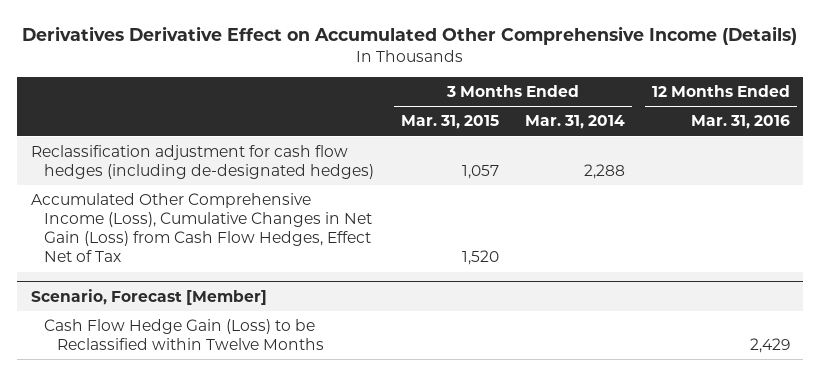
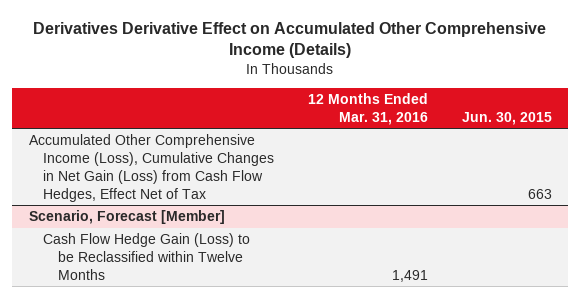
- | 3 Months Ended Mar. 31, 2015 | 3 Months Ended Mar. 31, 2014 | 12 Months Ended Mar. 31, 2016
+ | 12 Months Ended Mar. 31, 2016 | Jun. 30, 2015
- Reclassification adjustment for cash flow hedges (including de-designated hedges) | 1,057 | 2,288 |
@ Scenario, Forecast [Member]
- Cash Flow Hedge Gain (Loss) to be Reclassified within Twelve Months | | | 2,429
+ Cash Flow Hedge Gain (Loss) to be Reclassified within Twelve Months | 1,491 |

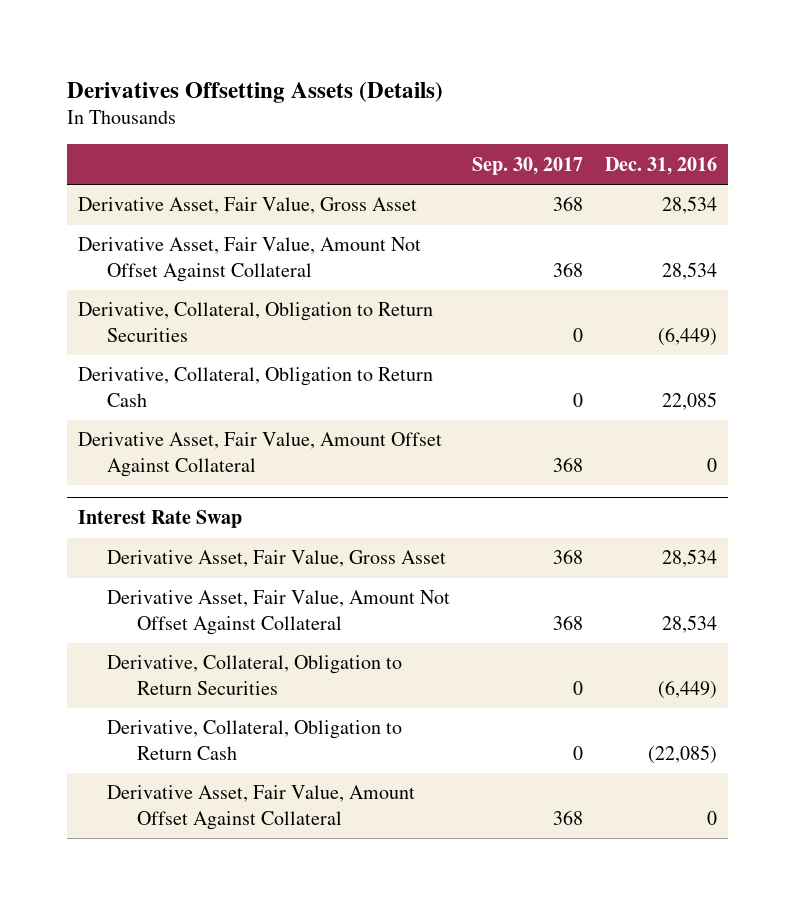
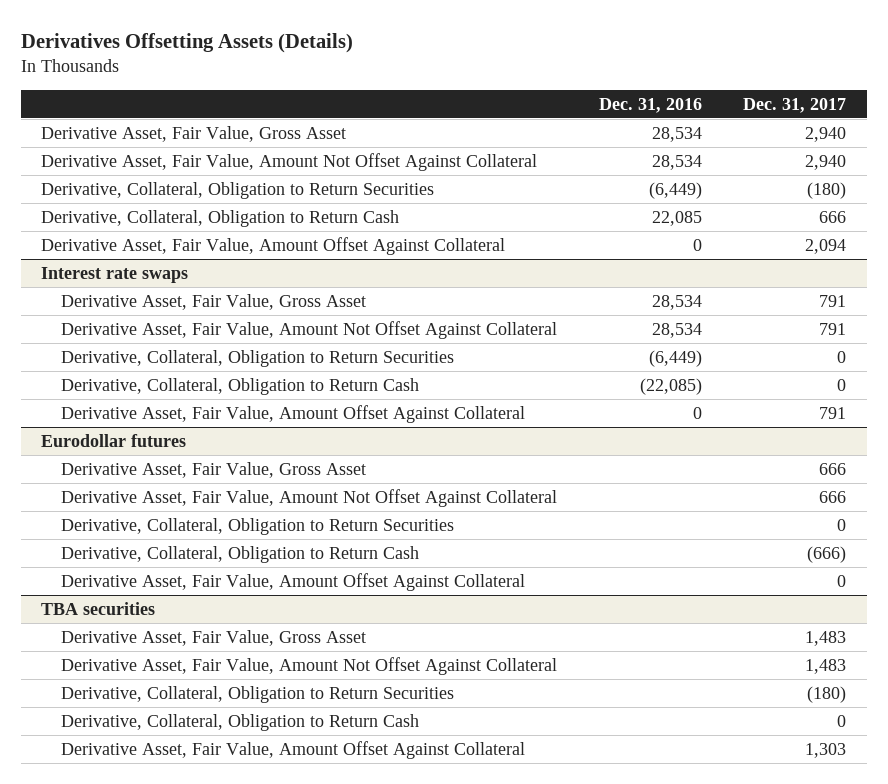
- | Sep. 30, 2017 | Dec. 31, 2016
+ | Dec. 31, 2016 | Dec. 31, 2017
- Interest Rate Swap
+ Interest rate swaps
+ Eurodollar futures
+ Derivative Asset, Fair Value, Gross Asset | | 666
+ Derivative Asset, Fair Value, Amount Not Offset Against Collateral | | 666
+ Derivative, Collateral, Obligation to Return Securities | | 0
+ Derivative, Collateral, Obligation to Return Cash | | (666)
+ Derivative Asset, Fair Value, Amount Offset Against Collateral | | 0
+ TBA securities
+ Derivative Asset, Fair Value, Gross Asset | | 1,483
+ Derivative Asset, Fair Value, Amount Not Offset Against Collateral | | 1,483
+ Derivative, Collateral, Obligation to Return Securities | | (180)
+ Derivative, Collateral, Obligation to Return Cash | | 0
+ Derivative Asset, Fair Value, Amount Offset Against Collateral | | 1,303

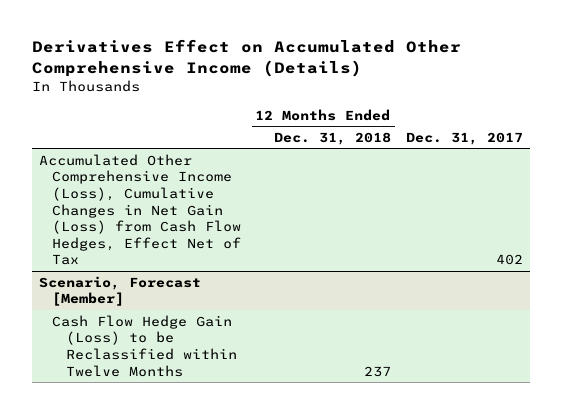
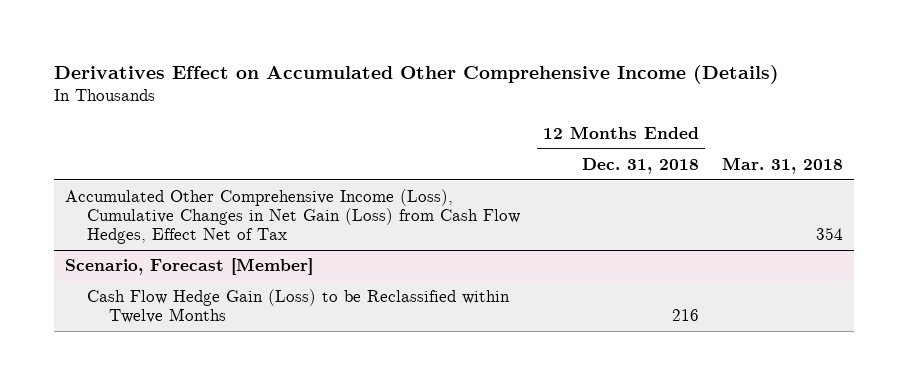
- | 12 Months Ended Dec. 31, 2018 | Dec. 31, 2017
+ | 12 Months Ended Dec. 31, 2018 | Mar. 31, 2018
@ Scenario, Forecast [Member]
- Cash Flow Hedge Gain (Loss) to be Reclassified within Twelve Months | 237 |
+ Cash Flow Hedge Gain (Loss) to be Reclassified within Twelve Months | 216 |

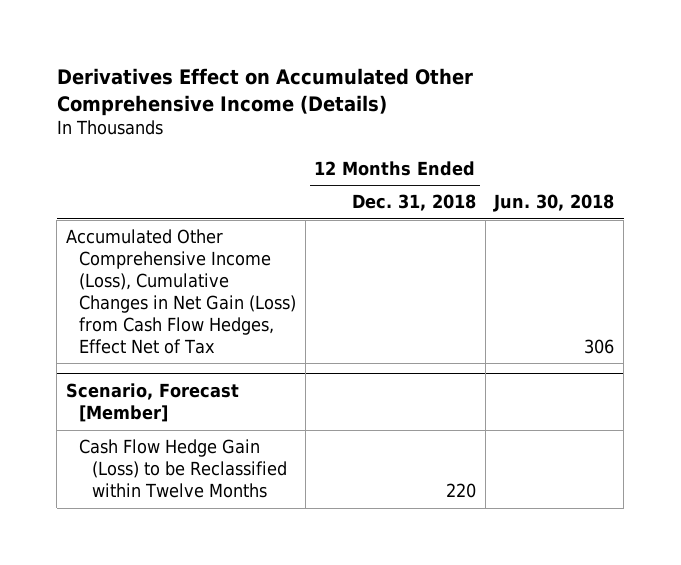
- | 12 Months Ended Dec. 31, 2018 | Mar. 31, 2018
+ | 12 Months Ended Dec. 31, 2018 | Jun. 30, 2018
@ Scenario, Forecast [Member]
- Cash Flow Hedge Gain (Loss) to be Reclassified within Twelve Months | 216 |
+ Cash Flow Hedge Gain (Loss) to be Reclassified within Twelve Months | 220 |

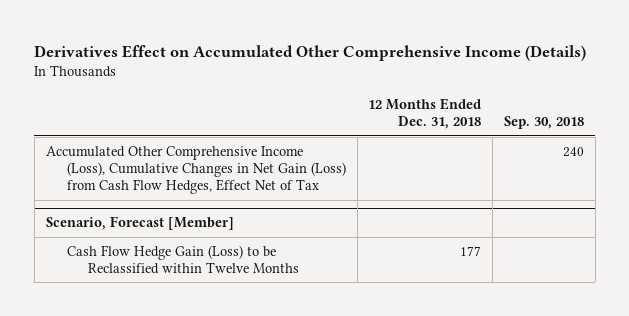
- | 12 Months Ended Dec. 31, 2018 | Jun. 30, 2018
+ | 12 Months Ended Dec. 31, 2018 | Sep. 30, 2018
@ Scenario, Forecast [Member]
- Cash Flow Hedge Gain (Loss) to be Reclassified within Twelve Months | 220 |
+ Cash Flow Hedge Gain (Loss) to be Reclassified within Twelve Months | 177 |

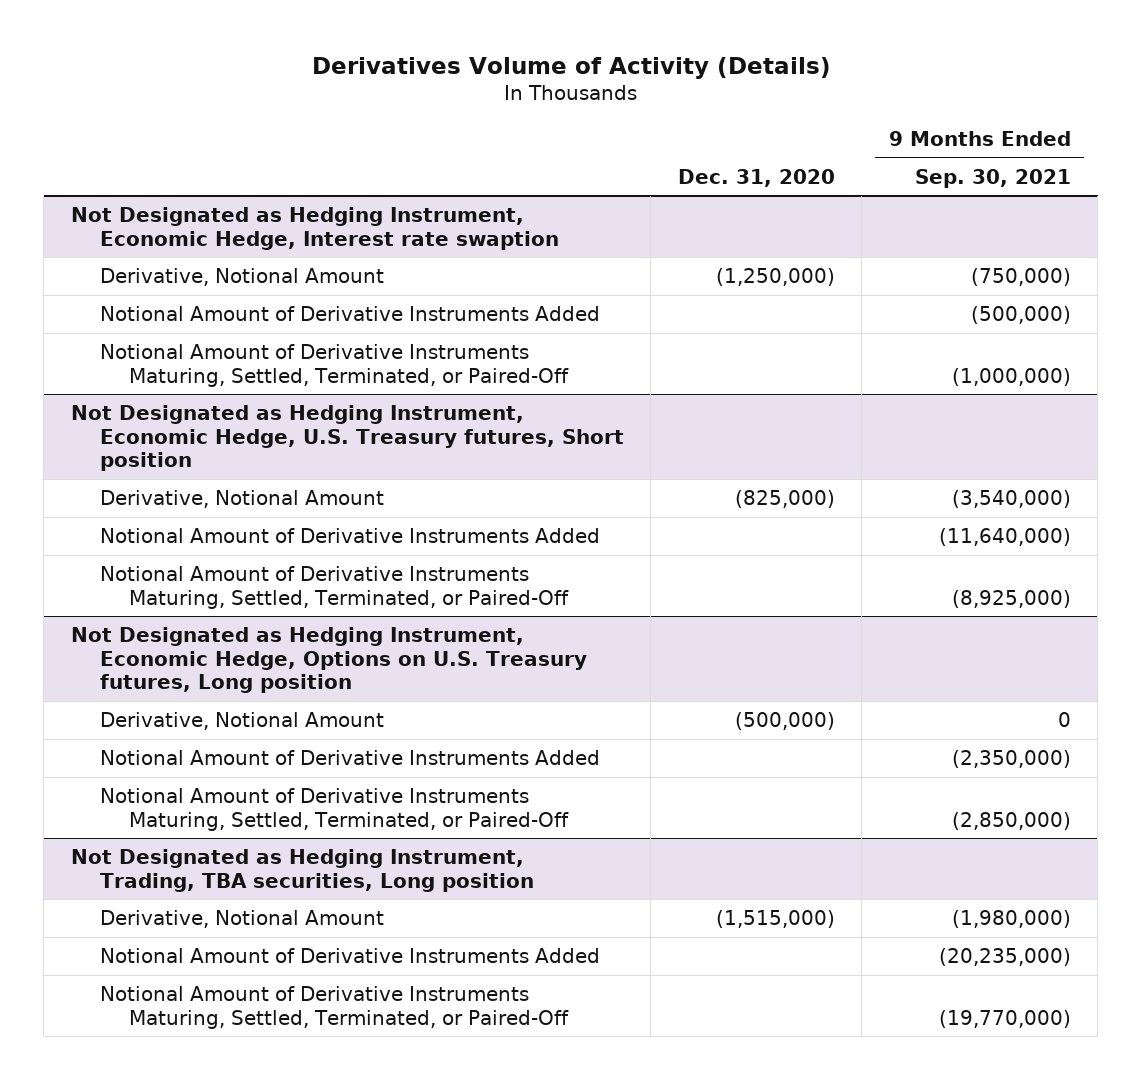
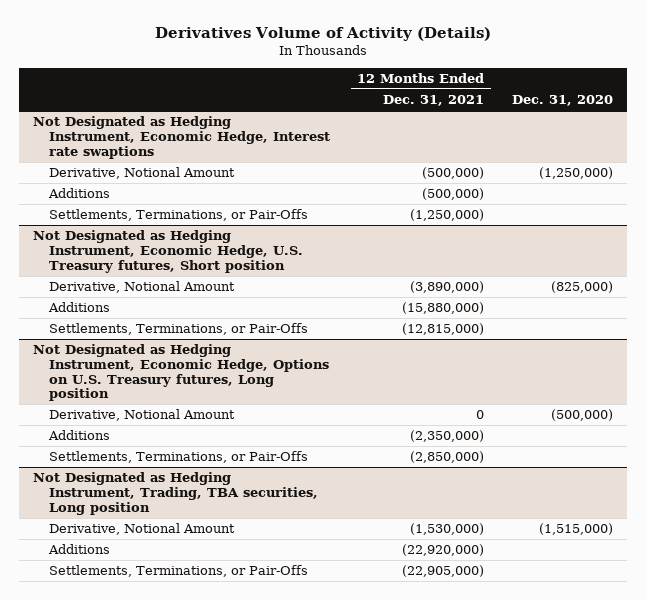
- | Dec. 31, 2020 | 9 Months Ended Sep. 30, 2021
+ | 12 Months Ended Dec. 31, 2021 | Dec. 31, 2020
- Not Designated as Hedging Instrument, Economic Hedge, Interest rate swaption
+ Not Designated as Hedging Instrument, Economic Hedge, Interest rate swaptions
- Notional Amount of Derivative Instruments Added | | (500,000)
- Notional Amount of Derivative Instruments Maturing, Settled, Terminated, or Paired-Off | | (1,000,000)
+ Additions | (500,000) |
+ Settlements, Terminations, or Pair-Offs | (1,250,000) |
@ Not Designated as Hedging Instrument, Economic Hedge, U.S. Treasury futures, Short position
- Notional Amount of Derivative Instruments Added | | (11,640,000)
- Notional Amount of Derivative Instruments Maturing, Settled, Terminated, or Paired-Off | | (8,925,000)
+ Additions | (15,880,000) |
+ Settlements, Terminations, or Pair-Offs | (12,815,000) |
@ Not Designated as Hedging Instrument, Economic Hedge, Options on U.S. Treasury futures, Long position
- Notional Amount of Derivative Instruments Added | | (2,350,000)
- Notional Amount of Derivative Instruments Maturing, Settled, Terminated, or Paired-Off | | (2,850,000)
+ Additions | (2,350,000) |
+ Settlements, Terminations, or Pair-Offs | (2,850,000) |
@ Not Designated as Hedging Instrument, Trading, TBA securities, Long position
- Notional Amount of Derivative Instruments Added | | (20,235,000)
- Notional Amount of Derivative Instruments Maturing, Settled, Terminated, or Paired-Off | | (19,770,000)
+ Additions | (22,920,000) |
+ Settlements, Terminations, or Pair-Offs | (22,905,000) |

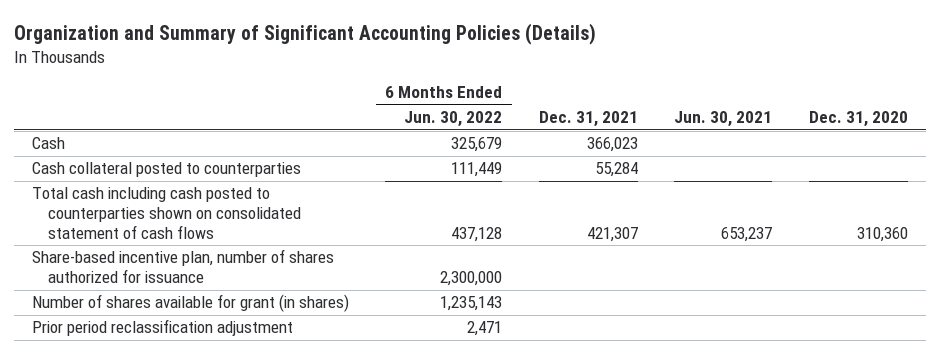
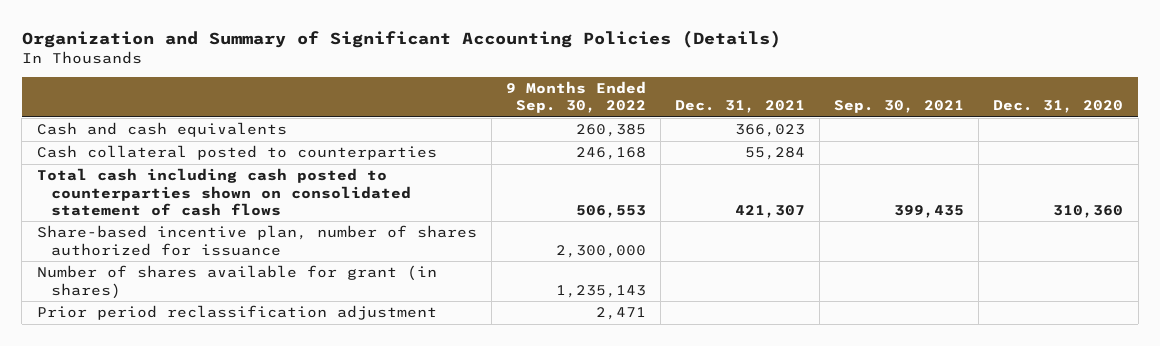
- | 6 Months Ended Jun. 30, 2022 | Dec. 31, 2021 | Jun. 30, 2021 | Dec. 31, 2020
+ | 9 Months Ended Sep. 30, 2022 | Dec. 31, 2021 | Sep. 30, 2021 | Dec. 31, 2020
- Cash | 325,679 | 366,023 | |
+ Cash and cash equivalents | 260,385 | 366,023 | |

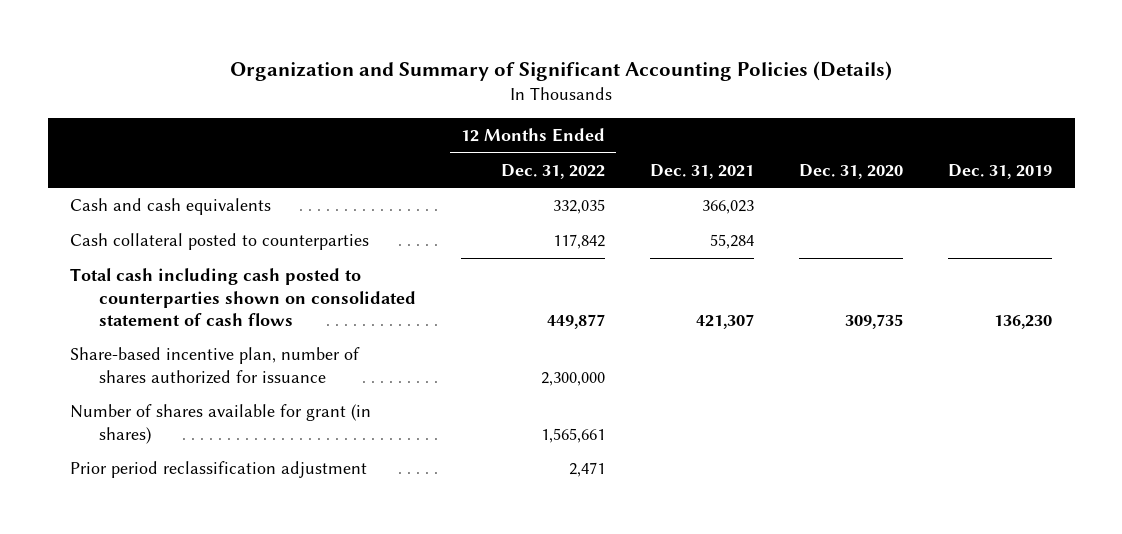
- | 9 Months Ended Sep. 30, 2022 | Dec. 31, 2021 | Sep. 30, 2021 | Dec. 31, 2020
+ | 12 Months Ended Dec. 31, 2022 | Dec. 31, 2021 | Dec. 31, 2020 | Dec. 31, 2019
- Total cash including cash posted to counterparties shown on consolidated statement of cash flows | 506,553 | 421,307 | 399,435 | 310,360
+ Total cash including cash posted to counterparties shown on consolidated statement of cash flows | 449,877 | 421,307 | 309,735 | 136,230

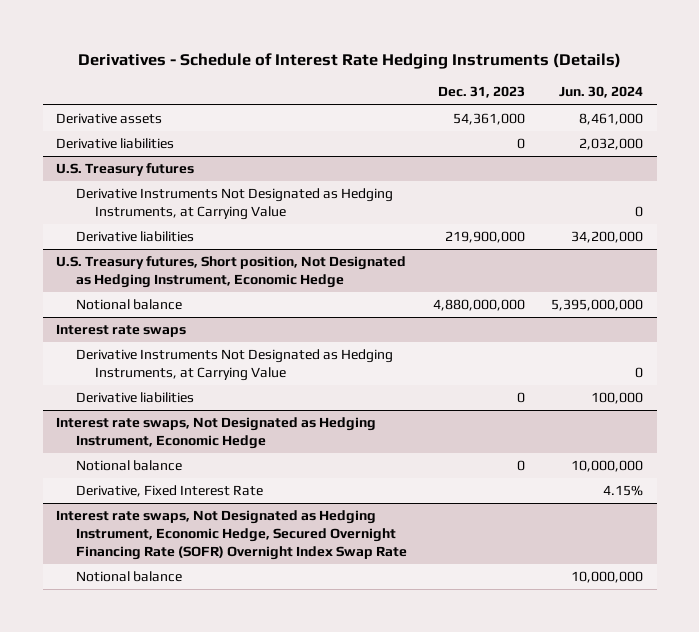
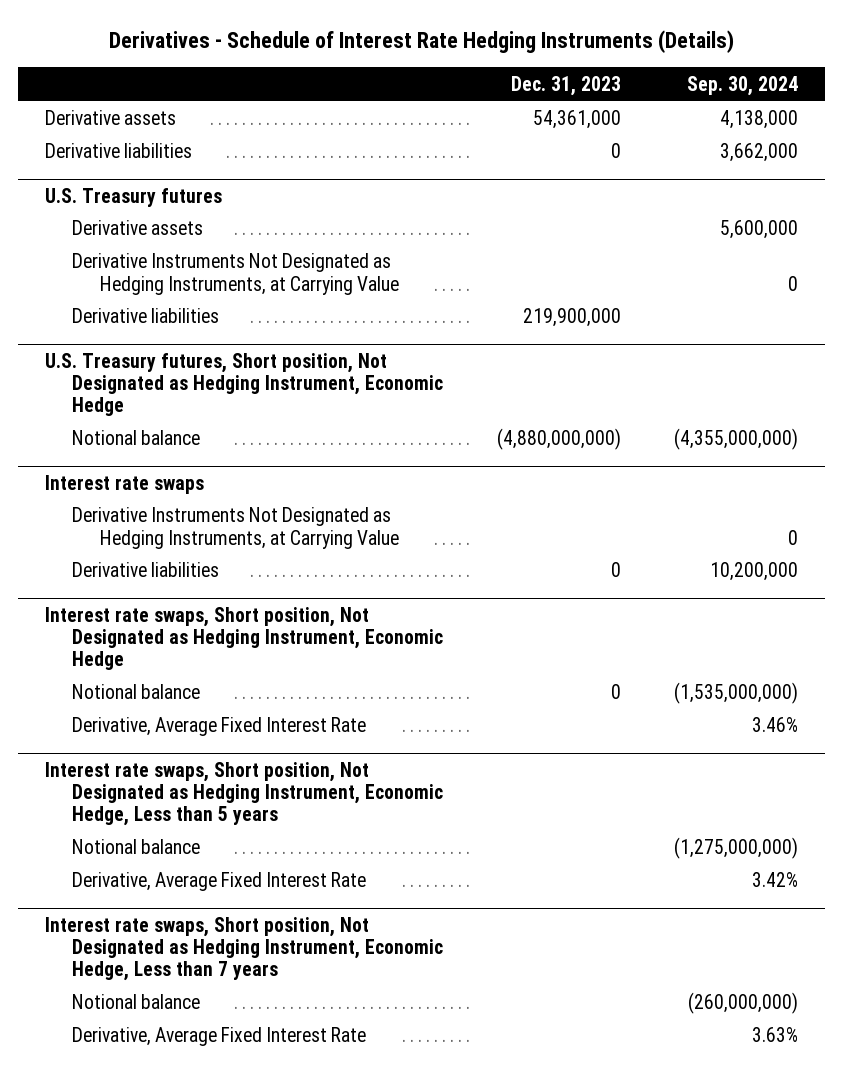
- | Dec. 31, 2023 | Jun. 30, 2024
+ | Dec. 31, 2023 | Sep. 30, 2024
@ U.S. Treasury futures
+ Derivative assets | | 5,600,000
@ U.S. Treasury futures, Short position, Not Designated as Hedging Instrument, Economic Hedge
- Notional balance | 4,880,000,000 | 5,395,000,000
+ Notional balance | (4,880,000,000) | (4,355,000,000)
- Interest rate swaps, Not Designated as Hedging Instrument, Economic Hedge
+ Interest rate swaps, Short position, Not Designated as Hedging Instrument, Economic Hedge
- Derivative, Fixed Interest Rate | | 4.15%
- Interest rate swaps, Not Designated as Hedging Instrument, Economic Hedge, Secured Overnight Financing Rate (SOFR) Overnight Index Swap Rate
- Notional balance | | 10,000,000
+ Derivative, Average Fixed Interest Rate | | 3.46%
+ Interest rate swaps, Short position, Not Designated as Hedging Instrument, Economic Hedge, Less than 5 years
+ Notional balance | | (1,275,000,000)
+ Derivative, Average Fixed Interest Rate | | 3.42%
+ Interest rate swaps, Short position, Not Designated as Hedging Instrument, Economic Hedge, Less than 7 years
+ Notional balance | | (260,000,000)
+ Derivative, Average Fixed Interest Rate | | 3.63%

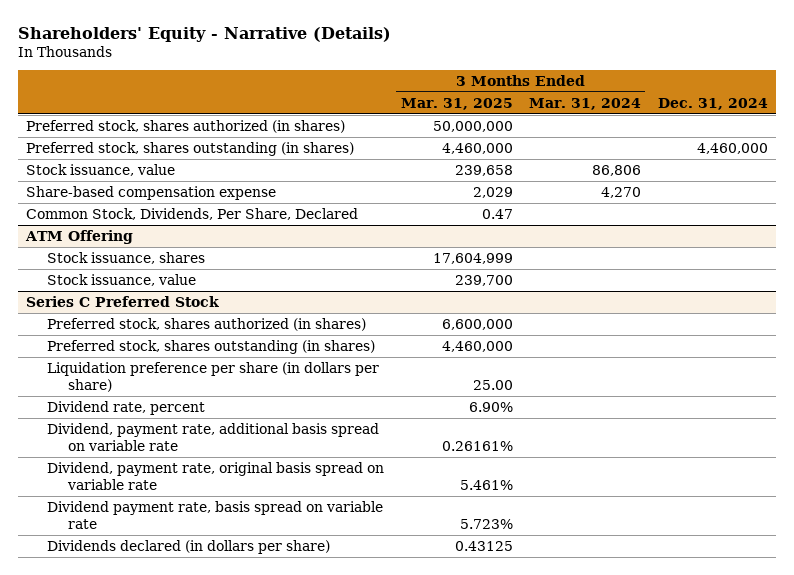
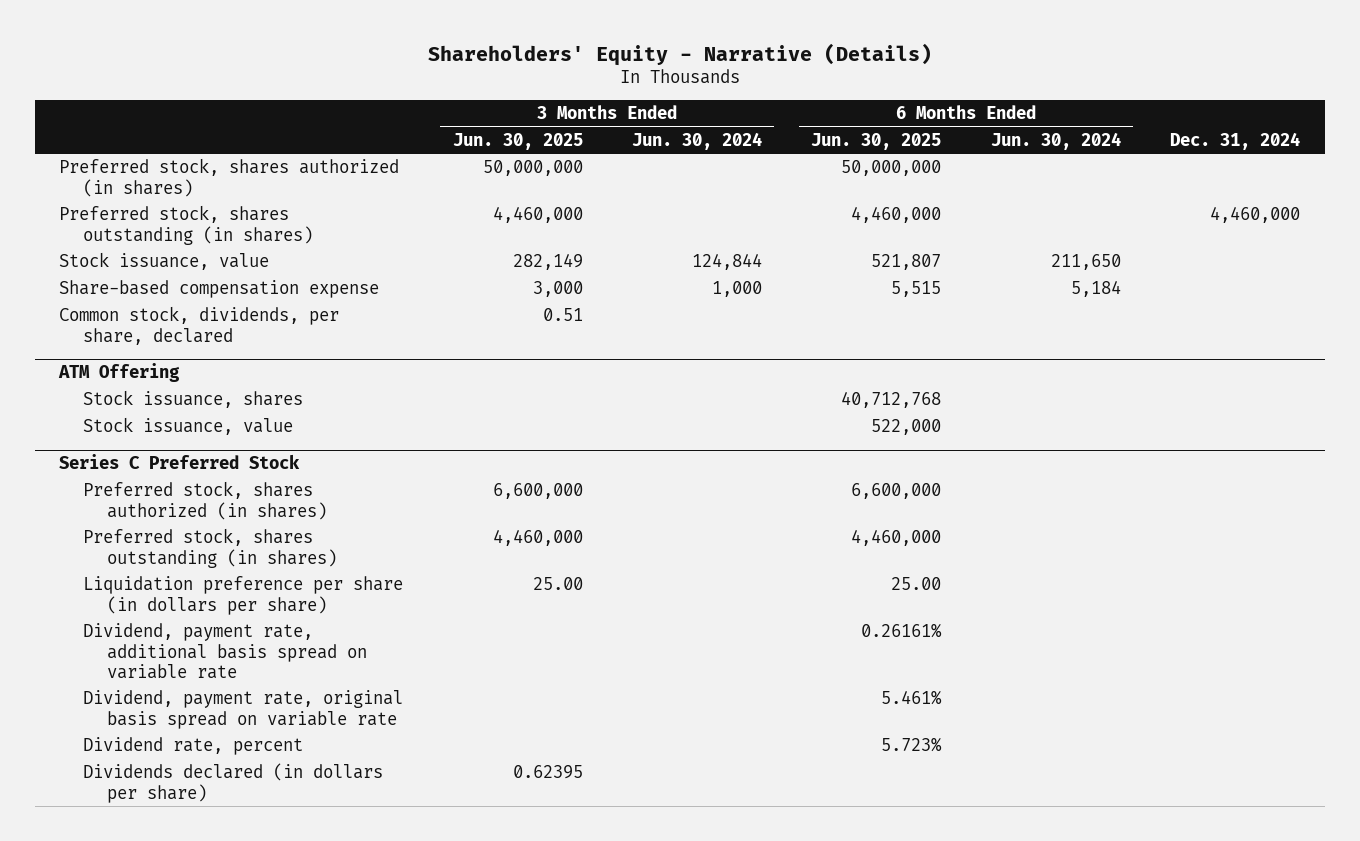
- | 3 Months Ended Mar. 31, 2025 | 3 Months Ended Mar. 31, 2024 | Dec. 31, 2024
+ | 3 Months Ended Jun. 30, 2025 | 3 Months Ended Jun. 30, 2024 | 6 Months Ended Jun. 30, 2025 | 6 Months Ended Jun. 30, 2024 | Dec. 31, 2024
- Common Stock, Dividends, Per Share, Declared | 0.47 | |
+ Common stock, dividends, per share, declared | 0.51 | | | |
@ Series C Preferred Stock
- Dividend payment rate, basis spread on variable rate | 5.723% | |
moved down: Dividend rate, percent | | | 5.723% | |

